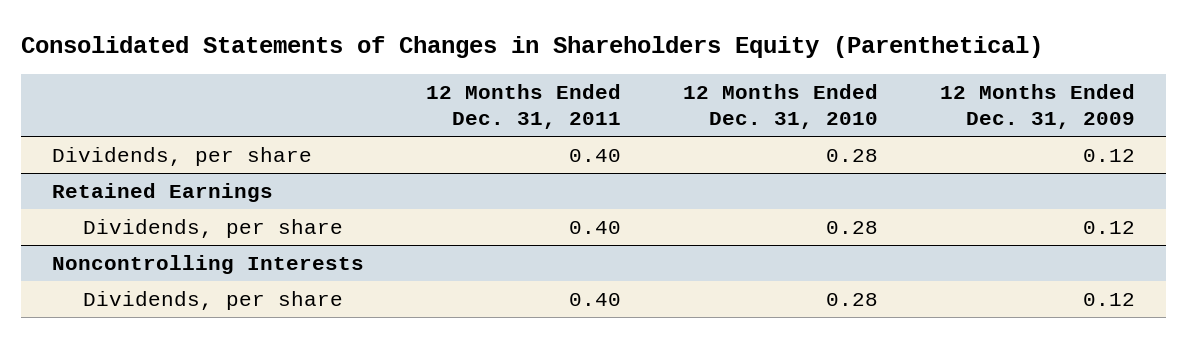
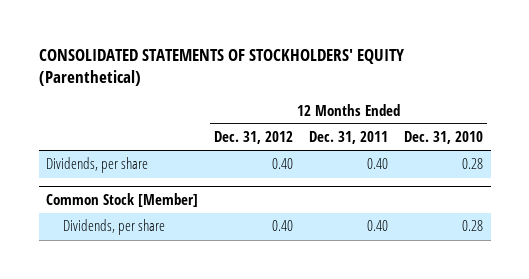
- Consolidated Statements of Changes in Shareholders Equity (Parenthetical)
+ CONSOLIDATED STATEMENTS OF STOCKHOLDERS' EQUITY (Parenthetical)
- | 12 Months Ended Dec. 31, 2011 | 12 Months Ended Dec. 31, 2010 | 12 Months Ended Dec. 31, 2009
+ | 12 Months Ended Dec. 31, 2012 | 12 Months Ended Dec. 31, 2011 | 12 Months Ended Dec. 31, 2010
- Retained Earnings
- Dividends, per share | 0.40 | 0.28 | 0.12
- Noncontrolling Interests
+ Common Stock [Member]

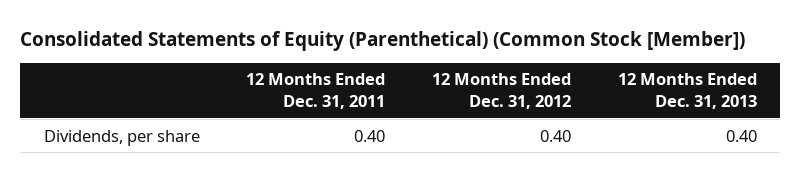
- CONSOLIDATED STATEMENTS OF STOCKHOLDERS' EQUITY (Parenthetical)
+ Consolidated Statements of Equity (Parenthetical) (Common Stock [Member])
- | 12 Months Ended Dec. 31, 2012 | 12 Months Ended Dec. 31, 2011 | 12 Months Ended Dec. 31, 2010
+ | 12 Months Ended Dec. 31, 2011 | 12 Months Ended Dec. 31, 2012 | 12 Months Ended Dec. 31, 2013
- Common Stock [Member]
- Dividends, per share | 0.40 | 0.40 | 0.28

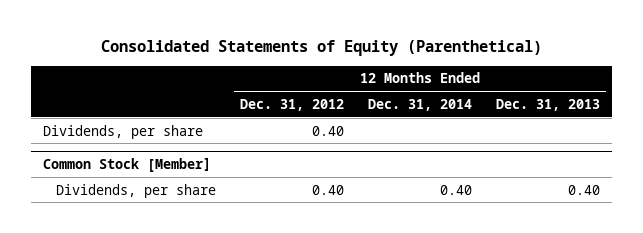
- Consolidated Statements of Equity (Parenthetical) (Common Stock [Member])
+ Consolidated Statements of Equity (Parenthetical)
- | 12 Months Ended Dec. 31, 2011 | 12 Months Ended Dec. 31, 2012 | 12 Months Ended Dec. 31, 2013
+ | 12 Months Ended Dec. 31, 2012 | 12 Months Ended Dec. 31, 2014 | 12 Months Ended Dec. 31, 2013
+ Dividends, per share | 0.40 | |
+ Common Stock [Member]

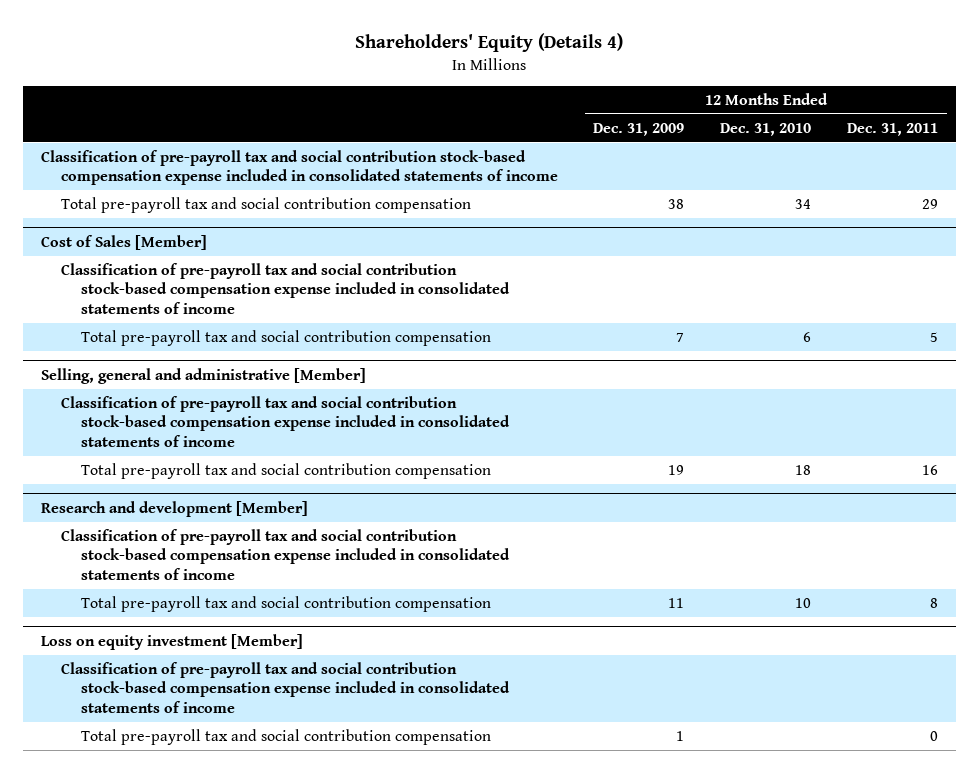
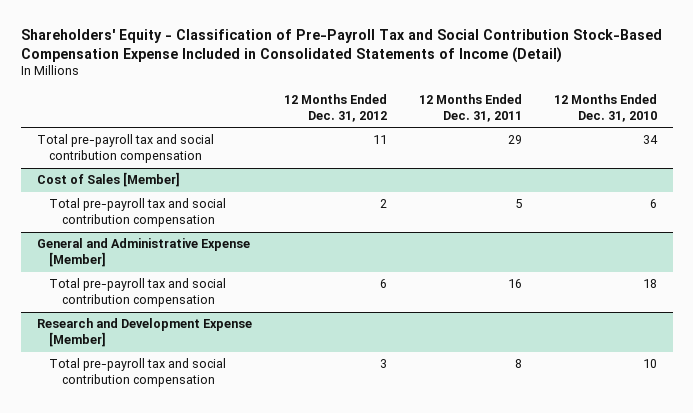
- Shareholders' Equity (Details 4)
+ Shareholders' Equity - Classification of Pre-Payroll Tax and Social Contribution Stock-Based Compensation Expense Included in Consolidated Statements of Income (Detail)
- | 12 Months Ended Dec. 31, 2009 | 12 Months Ended Dec. 31, 2010 | 12 Months Ended Dec. 31, 2011
+ | 12 Months Ended Dec. 31, 2012 | 12 Months Ended Dec. 31, 2011 | 12 Months Ended Dec. 31, 2010
- Classification of pre-payroll tax and social contribution stock-based compensation expense included in consolidated statements of income
@ Cost of Sales [Member]
- Classification of pre-payroll tax and social contribution stock-based compensation expense included in consolidated statements of income
- Selling, general and administrative [Member]
- Classification of pre-payroll tax and social contribution stock-based compensation expense included in consolidated statements of income
+ General and Administrative Expense [Member]
- Research and development [Member]
- Classification of pre-payroll tax and social contribution stock-based compensation expense included in consolidated statements of income
+ Research and Development Expense [Member]
- Loss on equity investment [Member]
- Classification of pre-payroll tax and social contribution stock-based compensation expense included in consolidated statements of income
- Total pre-payroll tax and social contribution compensation | 1 | | 0

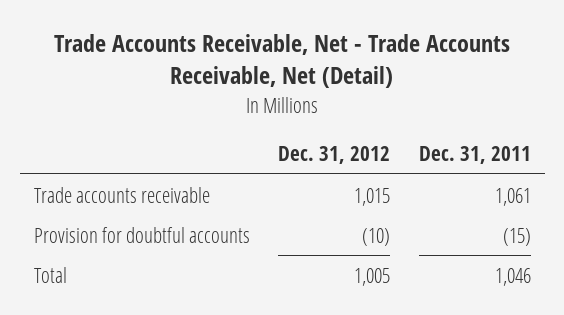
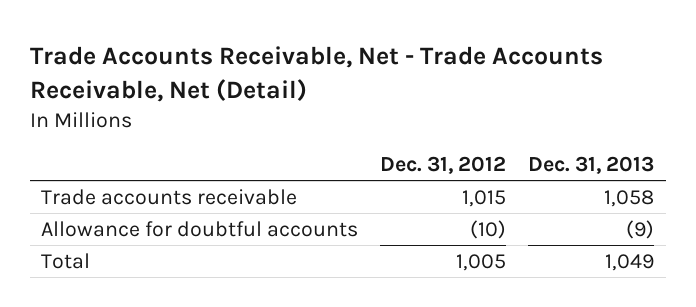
- | Dec. 31, 2012 | Dec. 31, 2011
+ | Dec. 31, 2012 | Dec. 31, 2013
- Provision for doubtful accounts | (10) | (15)
+ Allowance for doubtful accounts | (10) | (9)

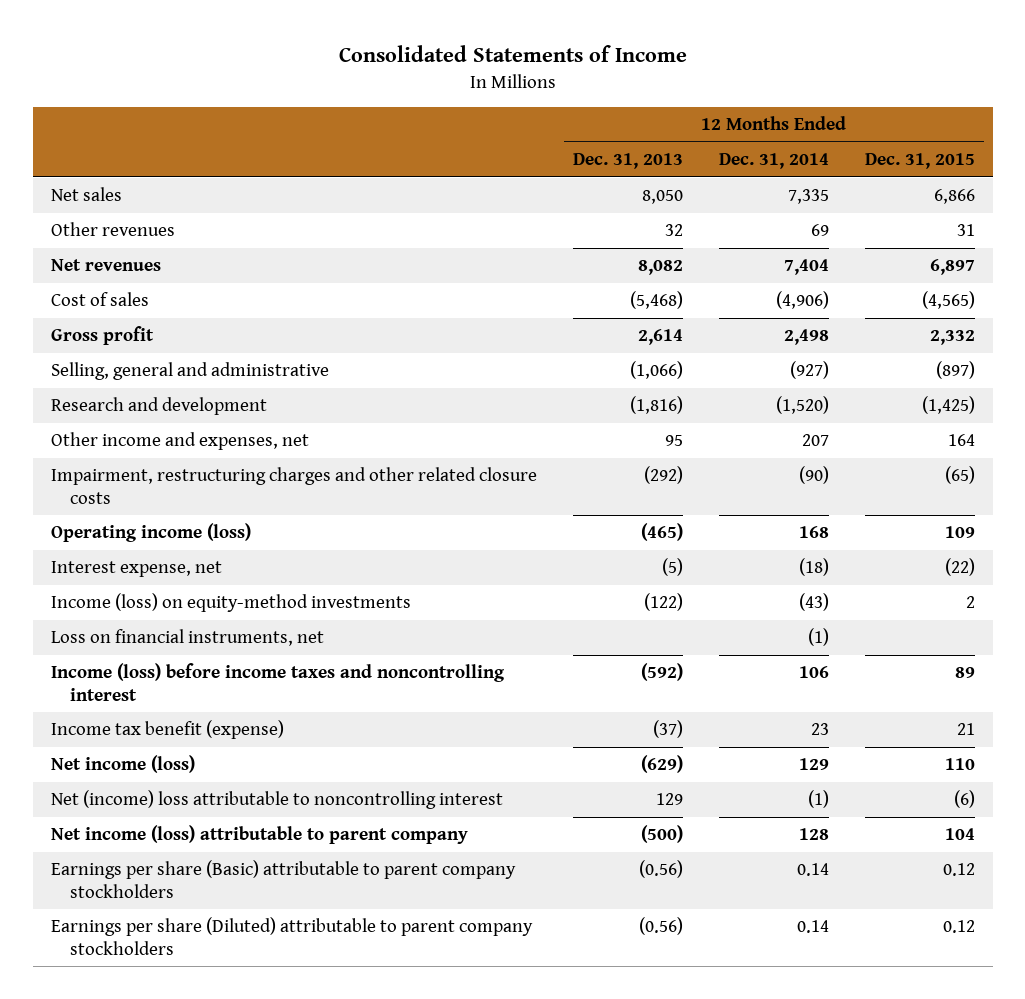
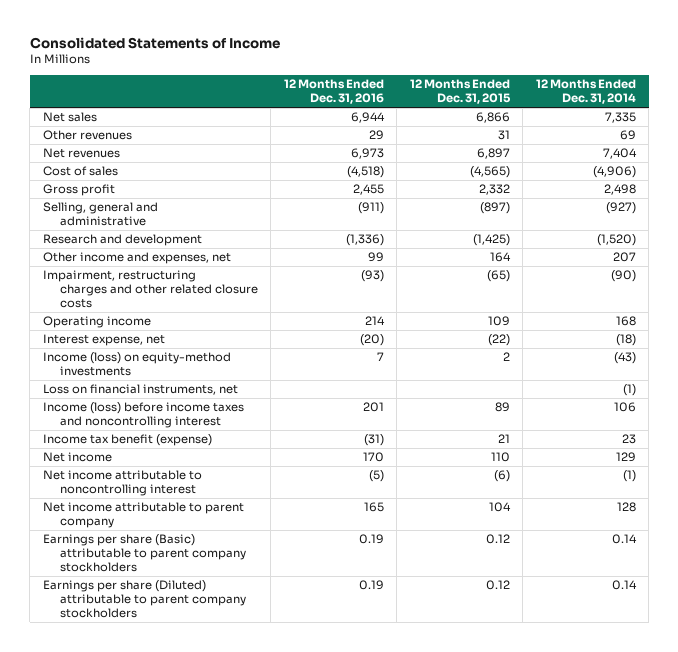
- | 12 Months Ended Dec. 31, 2013 | 12 Months Ended Dec. 31, 2014 | 12 Months Ended Dec. 31, 2015
+ | 12 Months Ended Dec. 31, 2016 | 12 Months Ended Dec. 31, 2015 | 12 Months Ended Dec. 31, 2014
- Operating income (loss) | (465) | 168 | 109
+ Operating income | 214 | 109 | 168
- Net income (loss) | (629) | 129 | 110
- Net (income) loss attributable to noncontrolling interest | 129 | (1) | (6)
- Net income (loss) attributable to parent company | (500) | 128 | 104
+ Net income | 170 | 110 | 129
+ Net income attributable to noncontrolling interest | (5) | (6) | (1)
+ Net income attributable to parent company | 165 | 104 | 128

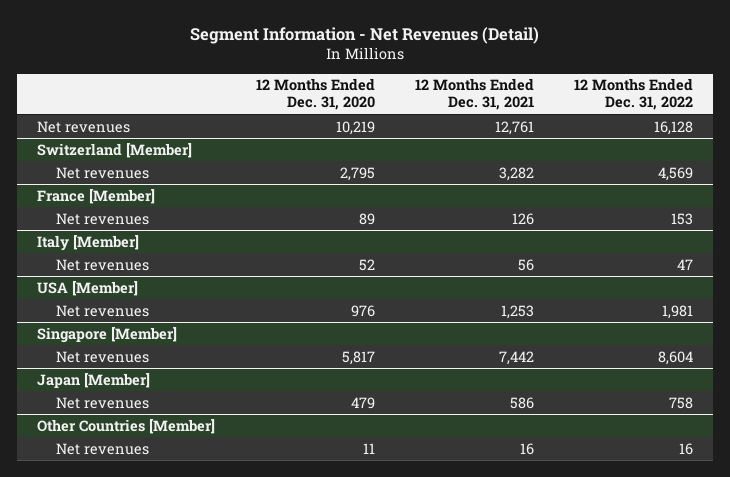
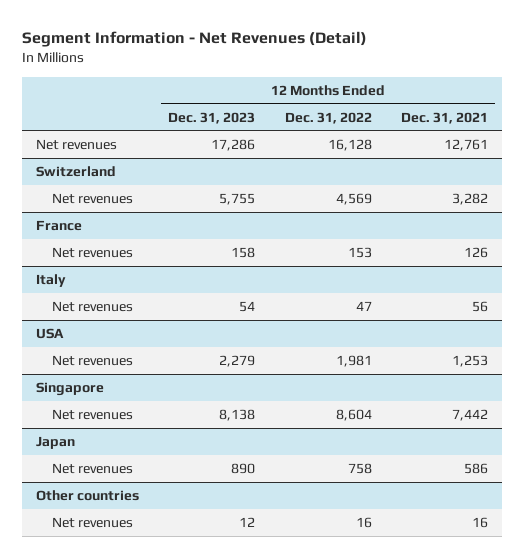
- | 12 Months Ended Dec. 31, 2020 | 12 Months Ended Dec. 31, 2021 | 12 Months Ended Dec. 31, 2022
+ | 12 Months Ended Dec. 31, 2023 | 12 Months Ended Dec. 31, 2022 | 12 Months Ended Dec. 31, 2021
- Switzerland [Member]
+ Switzerland
- France [Member]
+ France
- Italy [Member]
+ Italy
- USA [Member]
+ USA
- Singapore [Member]
+ Singapore
- Japan [Member]
+ Japan
- Other Countries [Member]
+ Other countries

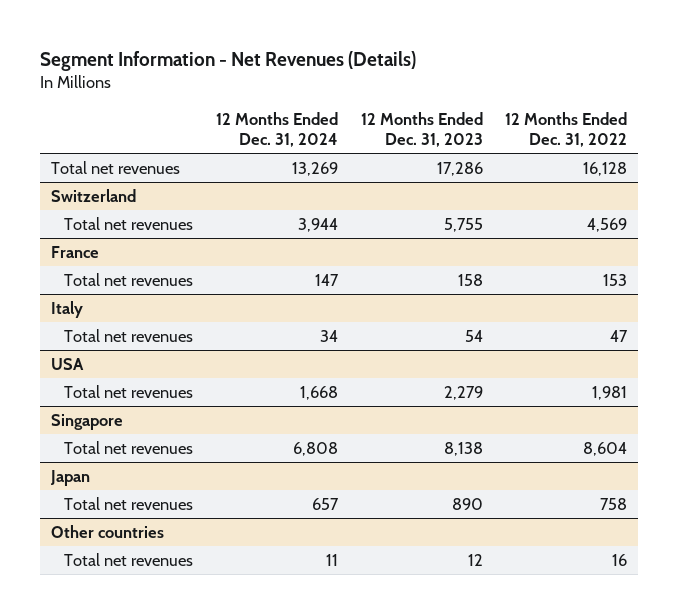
- Segment Information - Net Revenues (Detail)
+ Segment Information - Net Revenues (Details)
- | 12 Months Ended Dec. 31, 2023 | 12 Months Ended Dec. 31, 2022 | 12 Months Ended Dec. 31, 2021
+ | 12 Months Ended Dec. 31, 2024 | 12 Months Ended Dec. 31, 2023 | 12 Months Ended Dec. 31, 2022
- Net revenues | 17,286 | 16,128 | 12,761
+ Total net revenues | 13,269 | 17,286 | 16,128
@ Switzerland
- Net revenues | 5,755 | 4,569 | 3,282
+ Total net revenues | 3,944 | 5,755 | 4,569
@ France
- Net revenues | 158 | 153 | 126
+ Total net revenues | 147 | 158 | 153
@ Italy
- Net revenues | 54 | 47 | 56
+ Total net revenues | 34 | 54 | 47
@ USA
- Net revenues | 2,279 | 1,981 | 1,253
+ Total net revenues | 1,668 | 2,279 | 1,981
@ Singapore
- Net revenues | 8,138 | 8,604 | 7,442
+ Total net revenues | 6,808 | 8,138 | 8,604
@ Japan
- Net revenues | 890 | 758 | 586
+ Total net revenues | 657 | 890 | 758
@ Other countries
- Net revenues | 12 | 16 | 16
+ Total net revenues | 11 | 12 | 16

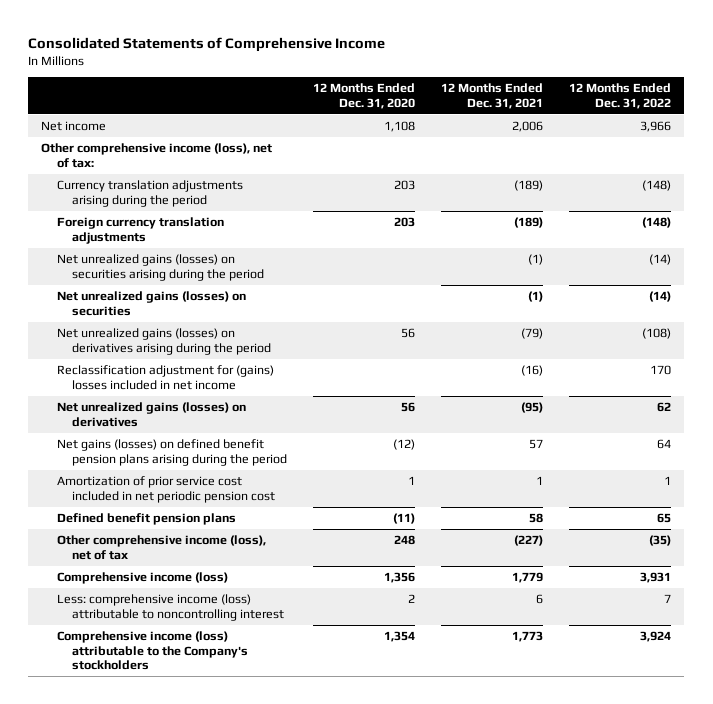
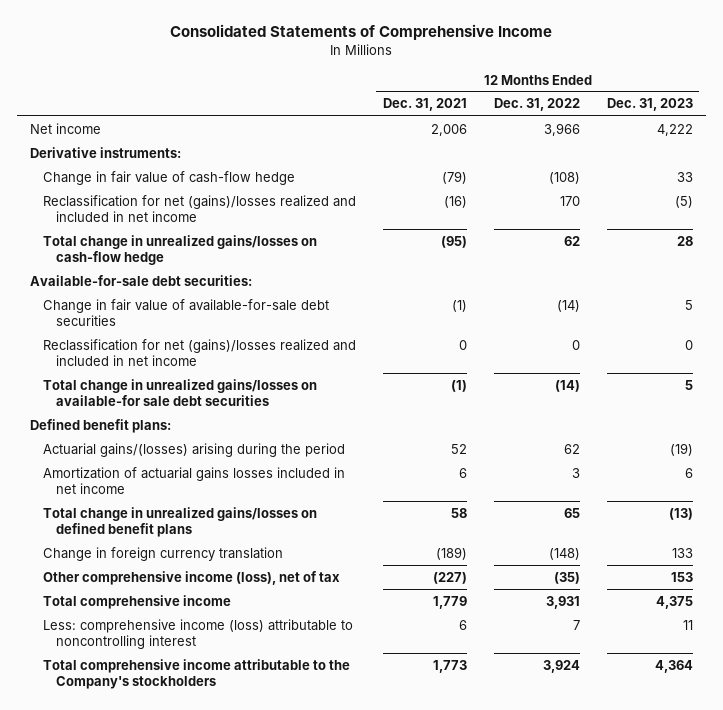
- | 12 Months Ended Dec. 31, 2020 | 12 Months Ended Dec. 31, 2021 | 12 Months Ended Dec. 31, 2022
+ | 12 Months Ended Dec. 31, 2021 | 12 Months Ended Dec. 31, 2022 | 12 Months Ended Dec. 31, 2023
- Other comprehensive income (loss), net of tax:
- Currency translation adjustments arising during the period | 203 | (189) | (148)
- Foreign currency translation adjustments | 203 | (189) | (148)
- Net unrealized gains (losses) on securities arising during the period | | (1) | (14)
- Net unrealized gains (losses) on securities | | (1) | (14)
- Net unrealized gains (losses) on derivatives arising during the period | 56 | (79) | (108)
- Reclassification adjustment for (gains) losses included in net income | | (16) | 170
- Net unrealized gains (losses) on derivatives | 56 | (95) | 62
- Net gains (losses) on defined benefit pension plans arising during the period | (12) | 57 | 64
- Amortization of prior service cost included in net periodic pension cost | 1 | 1 | 1
- Defined benefit pension plans | (11) | 58 | 65
+ Derivative instruments:
+ Change in fair value of cash-flow hedge | (79) | (108) | 33
+ Reclassification for net (gains)/losses realized and included in net income | (16) | 170 | (5)
+ Total change in unrealized gains/losses on cash-flow hedge | (95) | 62 | 28
+ Available-for-sale debt securities:
+ Change in fair value of available-for-sale debt securities | (1) | (14) | 5
+ Reclassification for net (gains)/losses realized and included in net income | 0 | 0 | 0
+ Total change in unrealized gains/losses on available-for sale debt securities | (1) | (14) | 5
+ Defined benefit plans:
+ Actuarial gains/(losses) arising during the period | 52 | 62 | (19)
+ Amortization of actuarial gains losses included in net income | 6 | 3 | 6
+ Total change in unrealized gains/losses on defined benefit plans | 58 | 65 | (13)
+ Change in foreign currency translation | (189) | (148) | 133
- Comprehensive income (loss) | 1,356 | 1,779 | 3,931
+ Total comprehensive income | 1,779 | 3,931 | 4,375
- Comprehensive income (loss) attributable to the Company's stockholders | 1,354 | 1,773 | 3,924
+ Total comprehensive income attributable to the Company's stockholders | 1,773 | 3,924 | 4,364

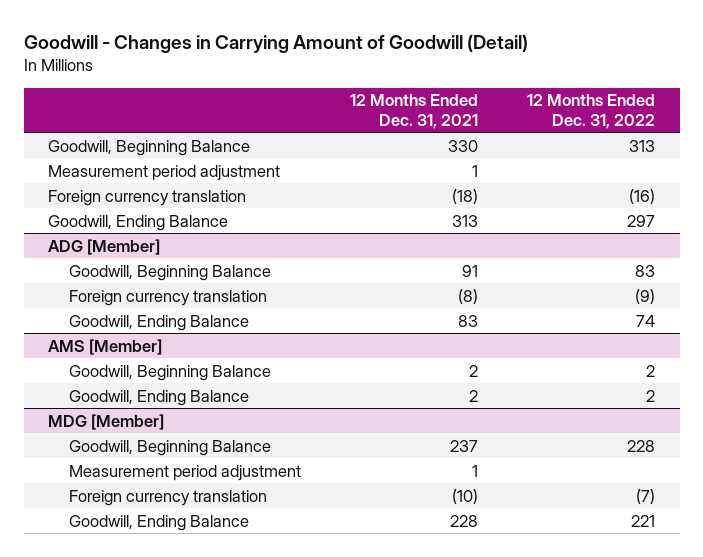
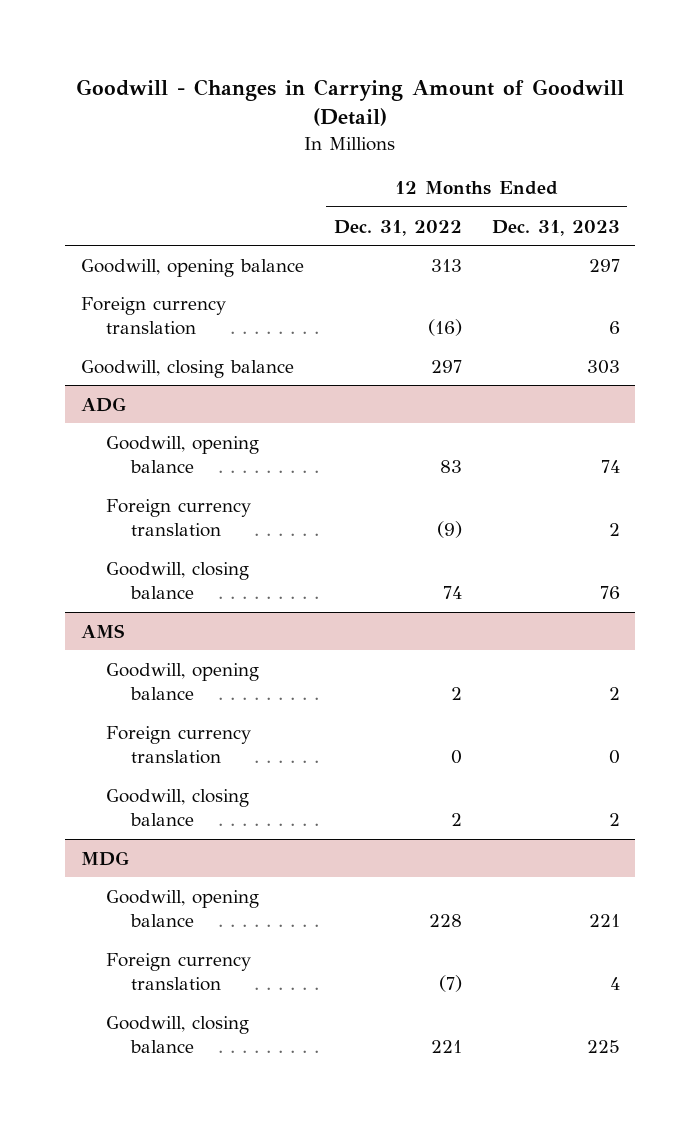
- | 12 Months Ended Dec. 31, 2021 | 12 Months Ended Dec. 31, 2022
+ | 12 Months Ended Dec. 31, 2022 | 12 Months Ended Dec. 31, 2023
- Goodwill, Beginning Balance | 330 | 313
- Measurement period adjustment | 1 |
+ Goodwill, opening balance | 313 | 297
- Goodwill, Ending Balance | 313 | 297
- ADG [Member]
- Goodwill, Beginning Balance | 91 | 83
+ Goodwill, closing balance | 297 | 303
+ ADG
+ Goodwill, opening balance | 83 | 74
- Goodwill, Ending Balance | 83 | 74
- AMS [Member]
- Goodwill, Beginning Balance | 2 | 2
- Goodwill, Ending Balance | 2 | 2
- MDG [Member]
- Goodwill, Beginning Balance | 237 | 228
- Measurement period adjustment | 1 |
+ Goodwill, closing balance | 74 | 76
+ AMS
+ Goodwill, opening balance | 2 | 2
+ Foreign currency translation | 0 | 0
+ Goodwill, closing balance | 2 | 2
+ MDG
+ Goodwill, opening balance | 228 | 221
- Goodwill, Ending Balance | 228 | 221
+ Goodwill, closing balance | 221 | 225

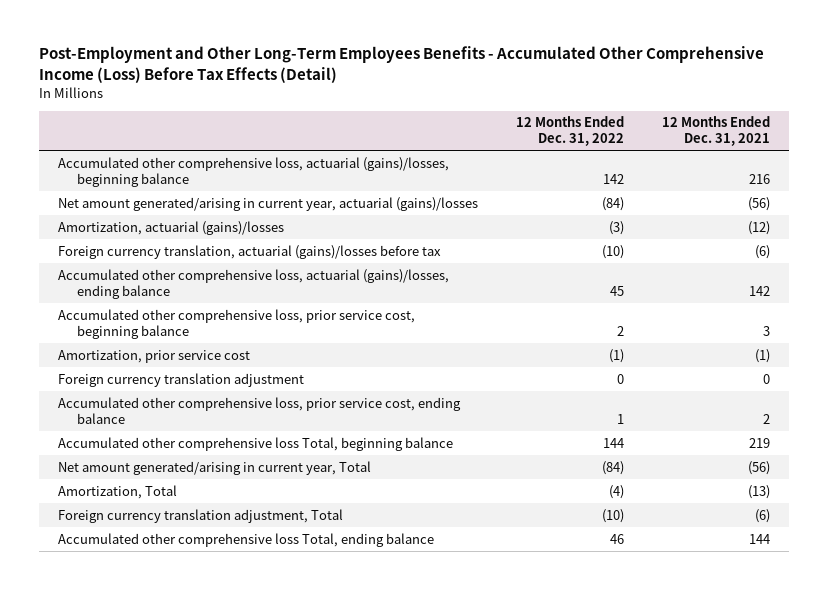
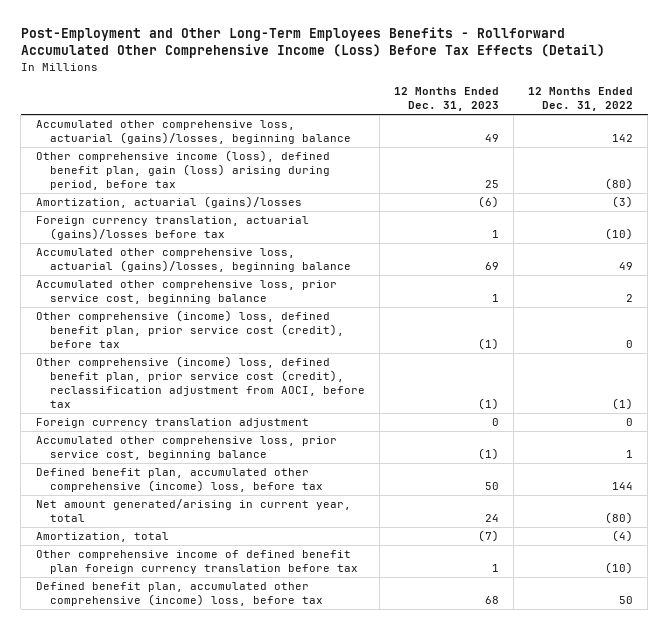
- Post-Employment and Other Long-Term Employees Benefits - Accumulated Other Comprehensive Income (Loss) Before Tax Effects (Detail)
+ Post-Employment and Other Long-Term Employees Benefits - Rollforward Accumulated Other Comprehensive Income (Loss) Before Tax Effects (Detail)
- | 12 Months Ended Dec. 31, 2022 | 12 Months Ended Dec. 31, 2021
+ | 12 Months Ended Dec. 31, 2023 | 12 Months Ended Dec. 31, 2022
- Net amount generated/arising in current year, actuarial (gains)/losses | (84) | (56)
+ Other comprehensive income (loss), defined benefit plan, gain (loss) arising during period, before tax | 25 | (80)
- Accumulated other comprehensive loss, actuarial (gains)/losses, ending balance | 45 | 142
+ Accumulated other comprehensive loss, actuarial (gains)/losses, beginning balance | 69 | 49
- Amortization, prior service cost | (1) | (1)
+ Other comprehensive (income) loss, defined benefit plan, prior service cost (credit), before tax | (1) | 0
+ Other comprehensive (income) loss, defined benefit plan, prior service cost (credit), reclassification adjustment from AOCI, before tax | (1) | (1)
- Accumulated other comprehensive loss, prior service cost, ending balance | 1 | 2
- Accumulated other comprehensive loss Total, beginning balance | 144 | 219
- Net amount generated/arising in current year, Total | (84) | (56)
- Amortization, Total | (4) | (13)
- Foreign currency translation adjustment, Total | (10) | (6)
- Accumulated other comprehensive loss Total, ending balance | 46 | 144
+ Accumulated other comprehensive loss, prior service cost, beginning balance | (1) | 1
+ Defined benefit plan, accumulated other comprehensive (income) loss, before tax | 50 | 144
+ Net amount generated/arising in current year, total | 24 | (80)
+ Amortization, total | (7) | (4)
+ Other comprehensive income of defined benefit plan foreign currency translation before tax | 1 | (10)
+ Defined benefit plan, accumulated other comprehensive (income) loss, before tax | 68 | 50

